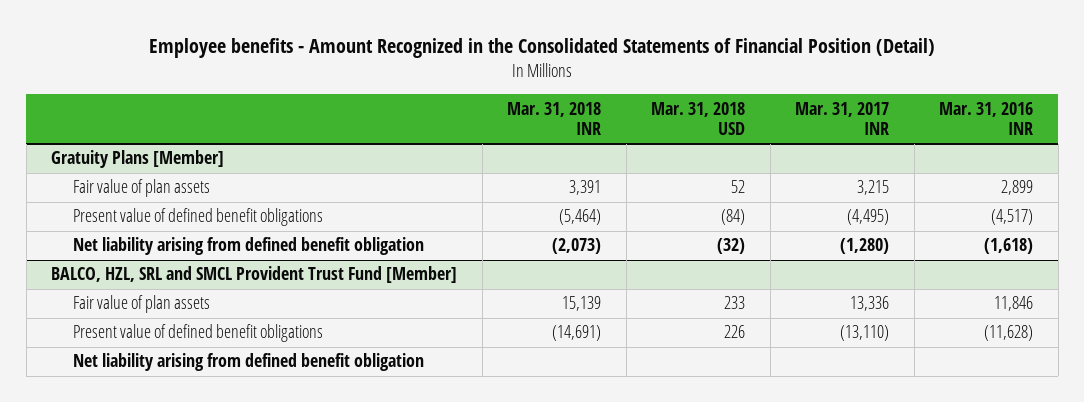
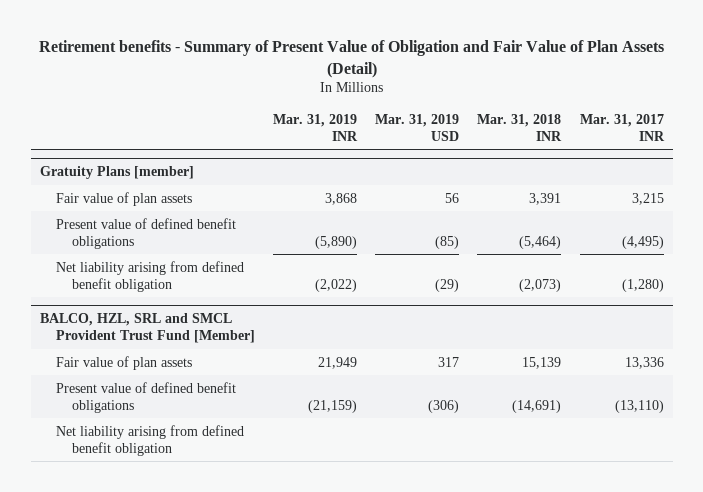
- Employee benefits - Amount Recognized in the Consolidated Statements of Financial Position (Detail)
+ Retirement benefits - Summary of Present Value of Obligation and Fair Value of Plan Assets (Detail)
- | Mar. 31, 2018 INR | Mar. 31, 2018 USD | Mar. 31, 2017 INR | Mar. 31, 2016 INR
+ | Mar. 31, 2019 INR | Mar. 31, 2019 USD | Mar. 31, 2018 INR | Mar. 31, 2017 INR
- Gratuity Plans [Member]
+ Gratuity Plans [member]

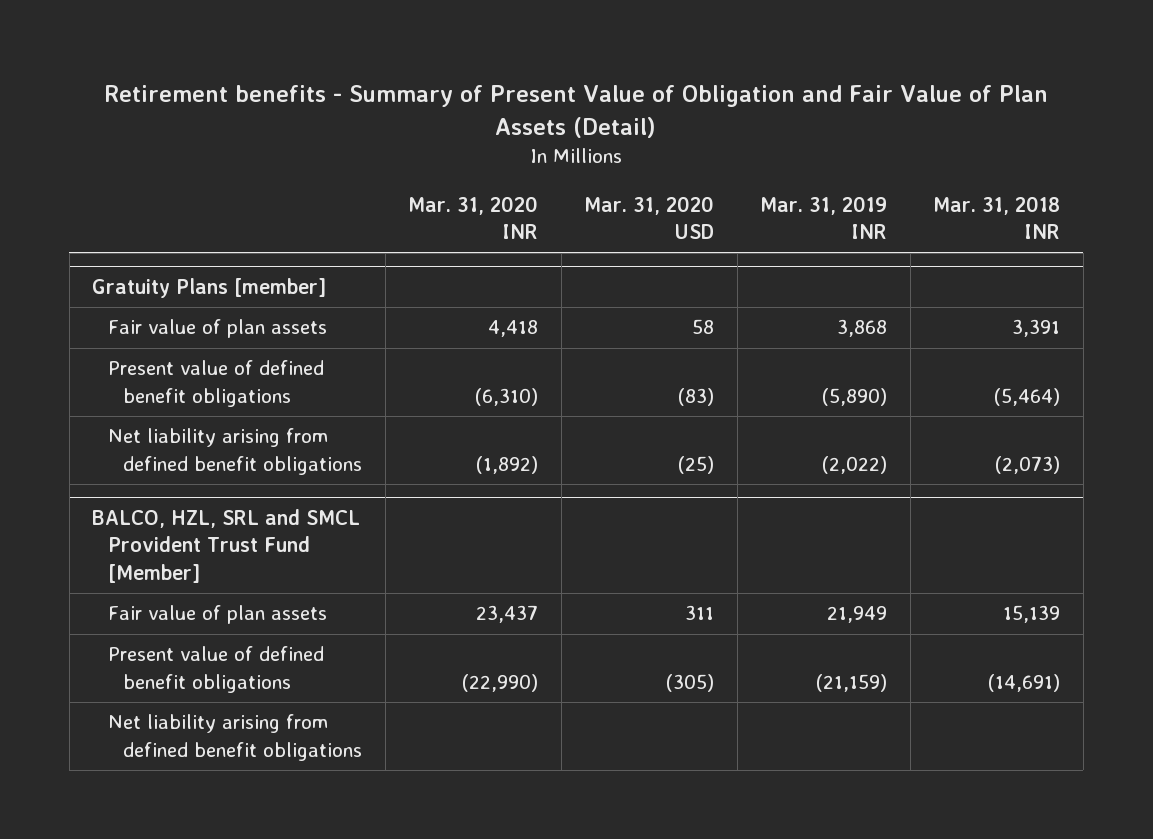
- | Mar. 31, 2019 INR | Mar. 31, 2019 USD | Mar. 31, 2018 INR | Mar. 31, 2017 INR
+ | Mar. 31, 2020 INR | Mar. 31, 2020 USD | Mar. 31, 2019 INR | Mar. 31, 2018 INR
@ Gratuity Plans [member]
- Net liability arising from defined benefit obligation | (2,022) | (29) | (2,073) | (1,280)
+ Net liability arising from defined benefit obligations | (1,892) | (25) | (2,022) | (2,073)
@ BALCO, HZL, SRL and SMCL Provident Trust Fund [Member]
- Net liability arising from defined benefit obligation
+ Net liability arising from defined benefit obligations

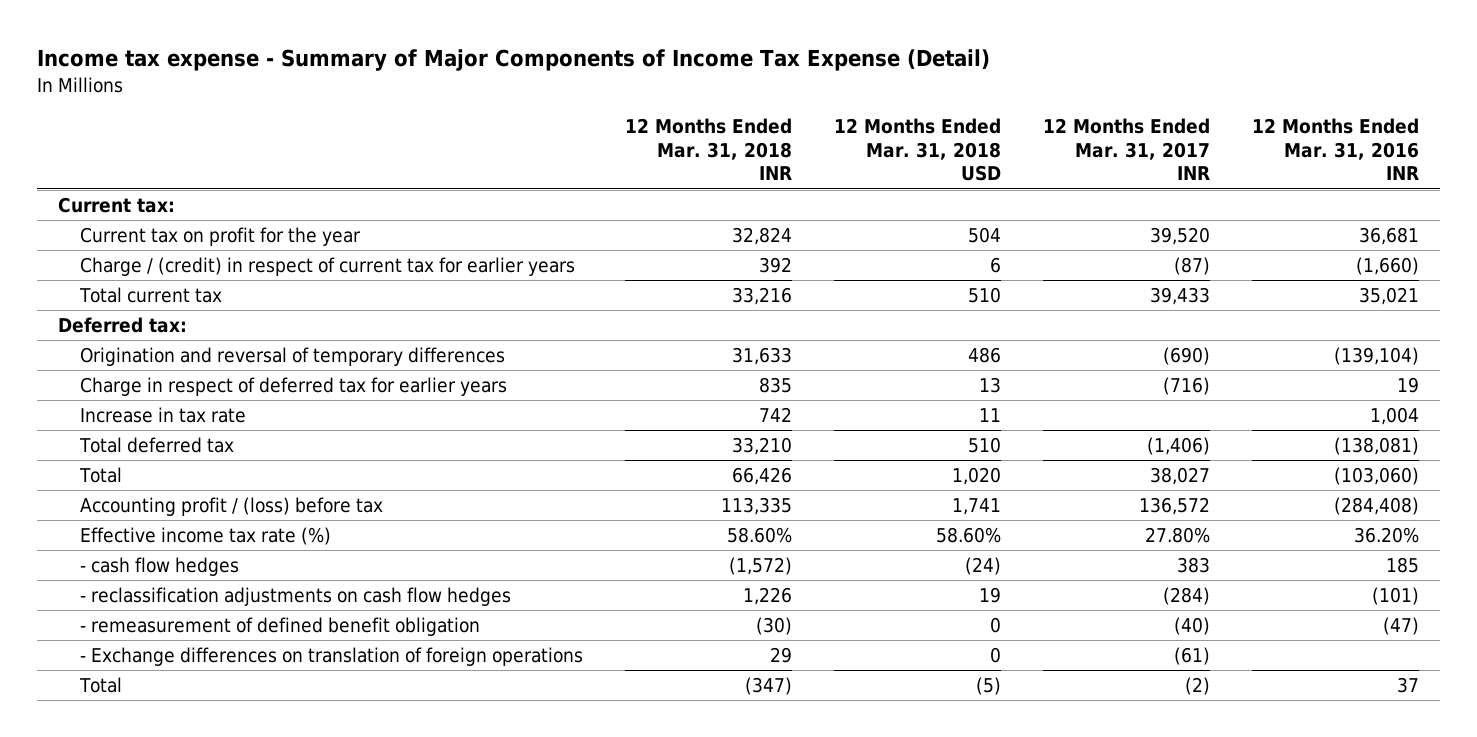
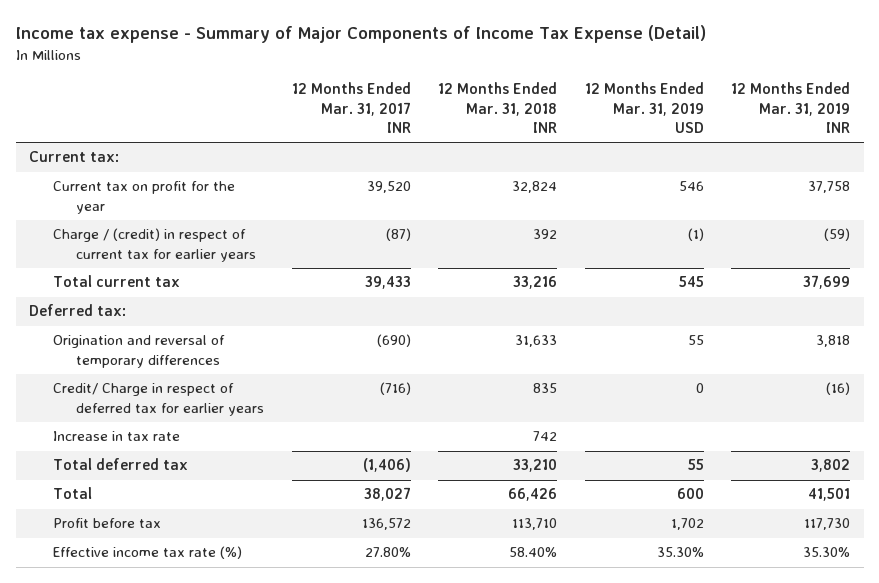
- | 12 Months Ended Mar. 31, 2018 INR | 12 Months Ended Mar. 31, 2018 USD | 12 Months Ended Mar. 31, 2017 INR | 12 Months Ended Mar. 31, 2016 INR
+ | 12 Months Ended Mar. 31, 2017 INR | 12 Months Ended Mar. 31, 2018 INR | 12 Months Ended Mar. 31, 2019 USD | 12 Months Ended Mar. 31, 2019 INR
- Charge in respect of deferred tax for earlier years | 835 | 13 | (716) | 19
+ Credit/ Charge in respect of deferred tax for earlier years | (716) | 835 | 0 | (16)
- Accounting profit / (loss) before tax | 113,335 | 1,741 | 136,572 | (284,408)
- Effective income tax rate (%) | 58.60% | 58.60% | 27.80% | 36.20%
- - cash flow hedges | (1,572) | (24) | 383 | 185
- - reclassification adjustments on cash flow hedges | 1,226 | 19 | (284) | (101)
- - remeasurement of defined benefit obligation | (30) | 0 | (40) | (47)
- - Exchange differences on translation of foreign operations | 29 | 0 | (61) |
- Total | (347) | (5) | (2) | 37
+ Profit before tax | 136,572 | 113,710 | 1,702 | 117,730
+ Effective income tax rate (%) | 27.80% | 58.40% | 35.30% | 35.30%

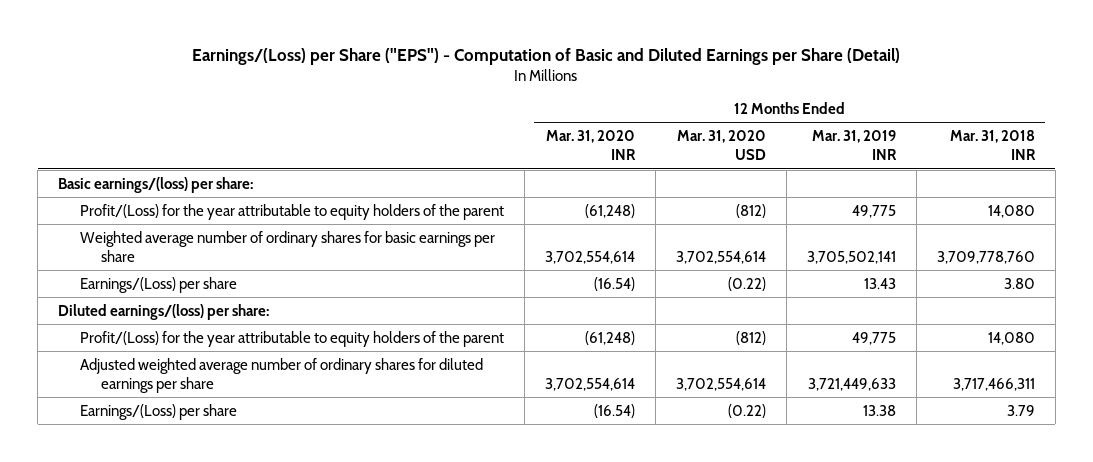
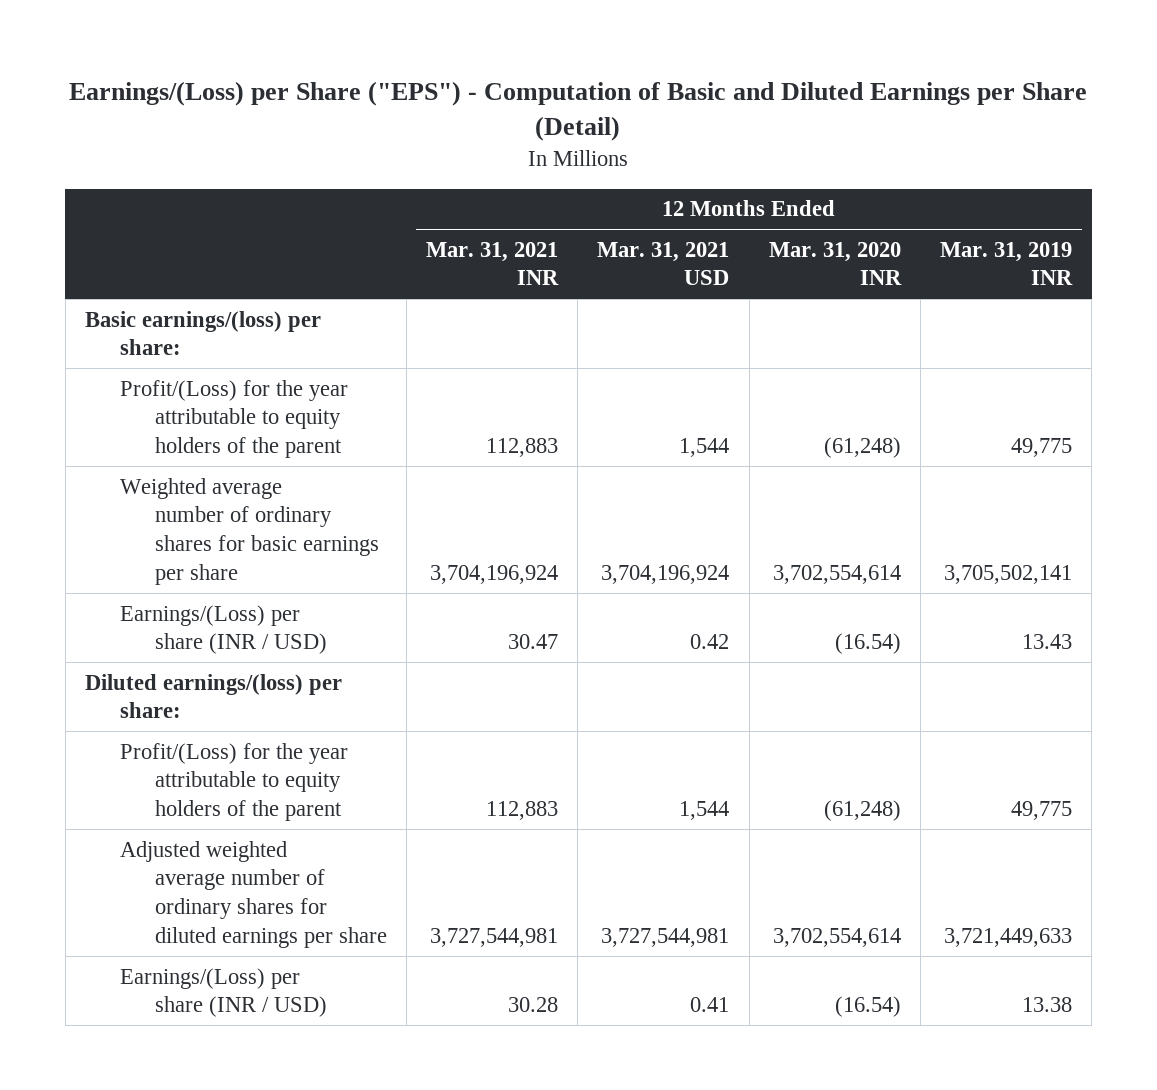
- | 12 Months Ended Mar. 31, 2020 INR | 12 Months Ended Mar. 31, 2020 USD | 12 Months Ended Mar. 31, 2019 INR | 12 Months Ended Mar. 31, 2018 INR
+ | 12 Months Ended Mar. 31, 2021 INR | 12 Months Ended Mar. 31, 2021 USD | 12 Months Ended Mar. 31, 2020 INR | 12 Months Ended Mar. 31, 2019 INR
- Earnings/(Loss) per share | (16.54) | (0.22) | 13.43 | 3.80
+ Earnings/(Loss) per share (INR / USD) | 30.47 | 0.42 | (16.54) | 13.43
- Earnings/(Loss) per share | (16.54) | (0.22) | 13.38 | 3.79
+ Earnings/(Loss) per share (INR / USD) | 30.28 | 0.41 | (16.54) | 13.38

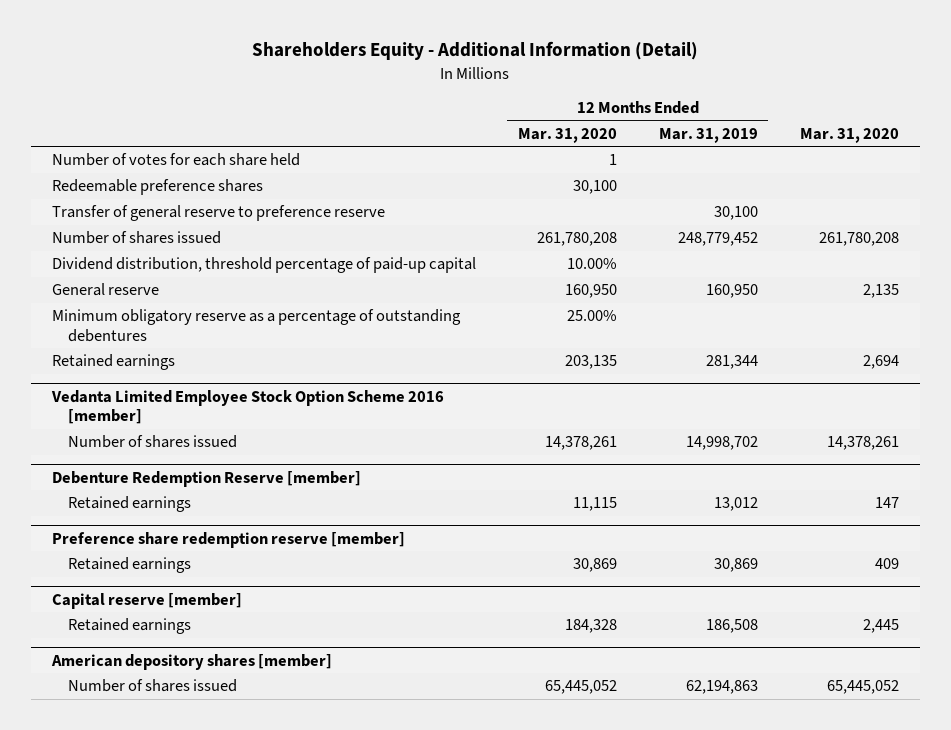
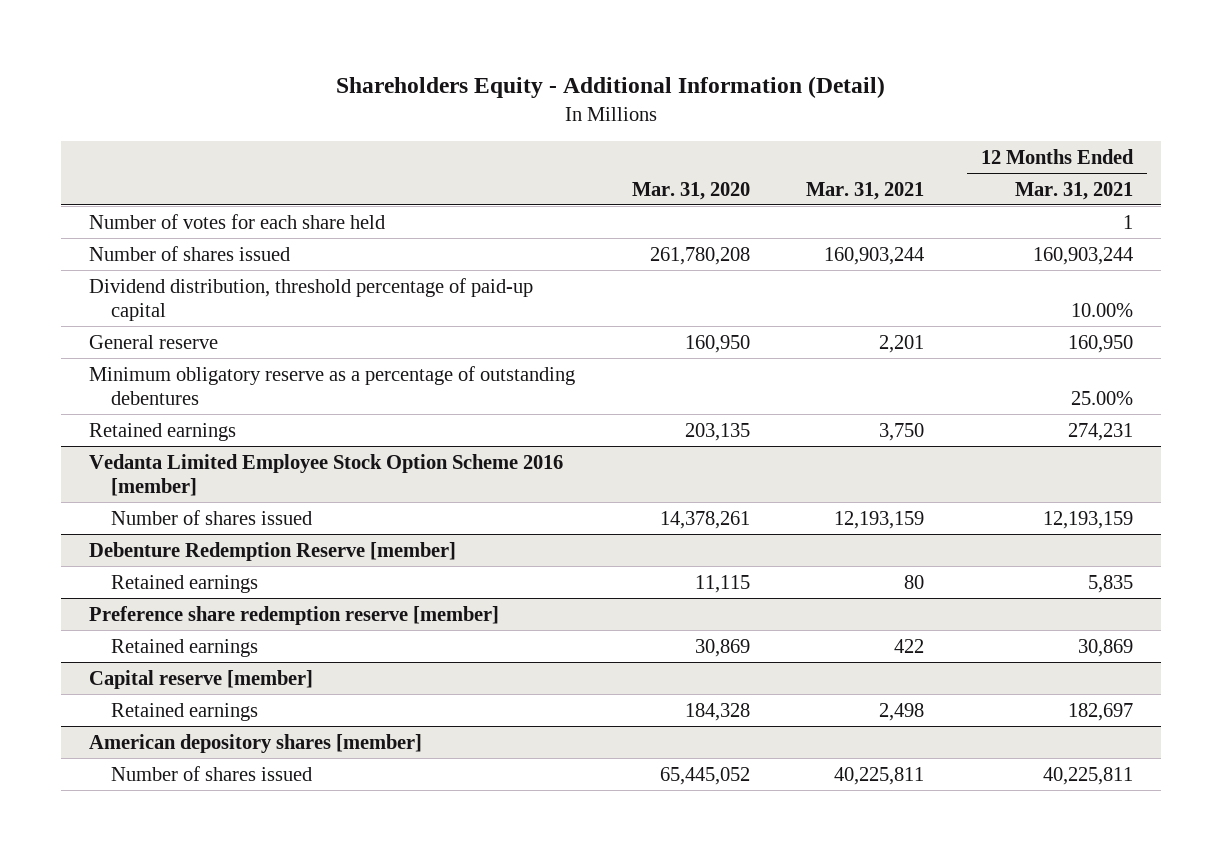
- | 12 Months Ended Mar. 31, 2020 | 12 Months Ended Mar. 31, 2019 | Mar. 31, 2020
+ | Mar. 31, 2020 | Mar. 31, 2021 | 12 Months Ended Mar. 31, 2021
- Redeemable preference shares | 30,100 | |
- Transfer of general reserve to preference reserve | | 30,100 |
- General reserve | 160,950 | 160,950 | 2,135
+ General reserve | 160,950 | 2,201 | 160,950
- Retained earnings | 203,135 | 281,344 | 2,694
+ Retained earnings | 203,135 | 3,750 | 274,231
@ Debenture Redemption Reserve [member]
- Retained earnings | 11,115 | 13,012 | 147
+ Retained earnings | 11,115 | 80 | 5,835
@ Preference share redemption reserve [member]
- Retained earnings | 30,869 | 30,869 | 409
+ Retained earnings | 30,869 | 422 | 30,869
@ Capital reserve [member]
- Retained earnings | 184,328 | 186,508 | 2,445
+ Retained earnings | 184,328 | 2,498 | 182,697

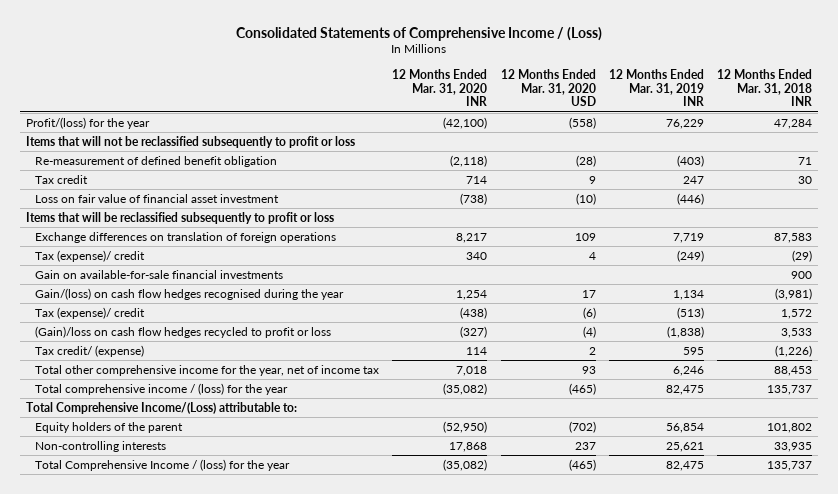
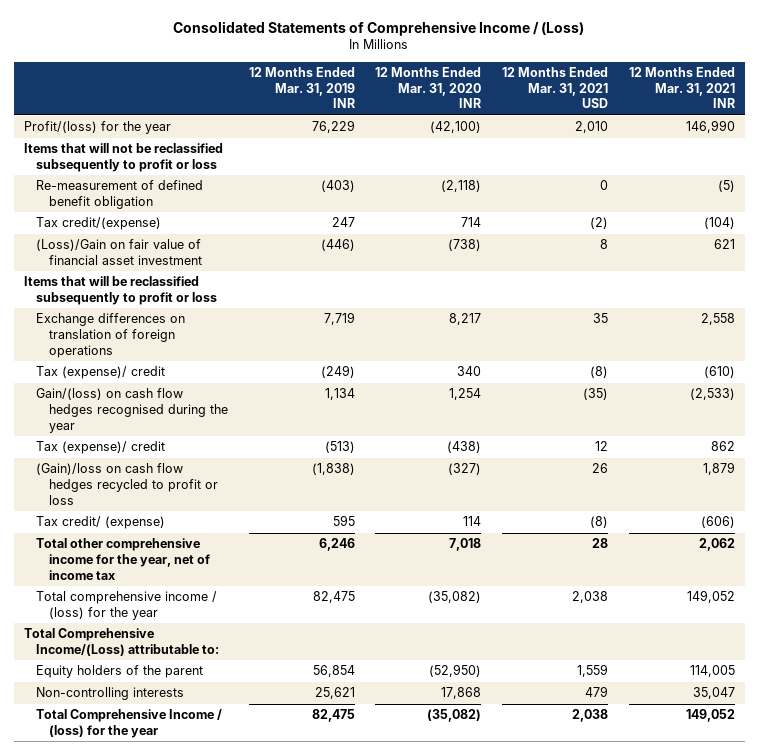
- | 12 Months Ended Mar. 31, 2020 INR | 12 Months Ended Mar. 31, 2020 USD | 12 Months Ended Mar. 31, 2019 INR | 12 Months Ended Mar. 31, 2018 INR
+ | 12 Months Ended Mar. 31, 2019 INR | 12 Months Ended Mar. 31, 2020 INR | 12 Months Ended Mar. 31, 2021 USD | 12 Months Ended Mar. 31, 2021 INR
- Tax credit | 714 | 9 | 247 | 30
- Loss on fair value of financial asset investment | (738) | (10) | (446) |
+ Tax credit/(expense) | 247 | 714 | (2) | (104)
+ (Loss)/Gain on fair value of financial asset investment | (446) | (738) | 8 | 621
- Gain on available-for-sale financial investments | | | | 900

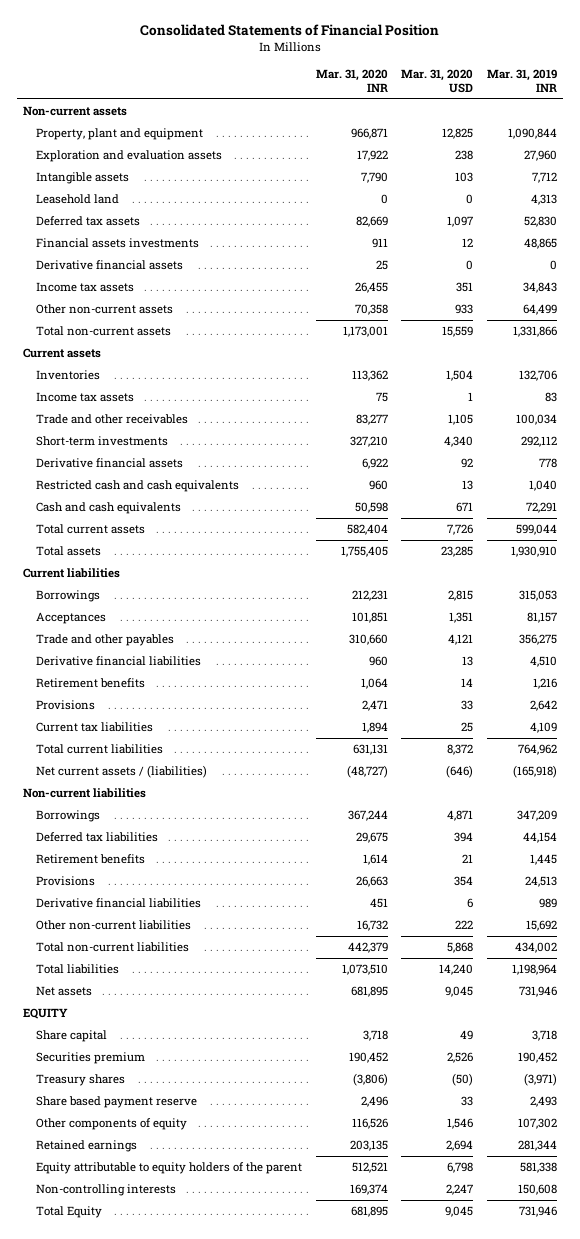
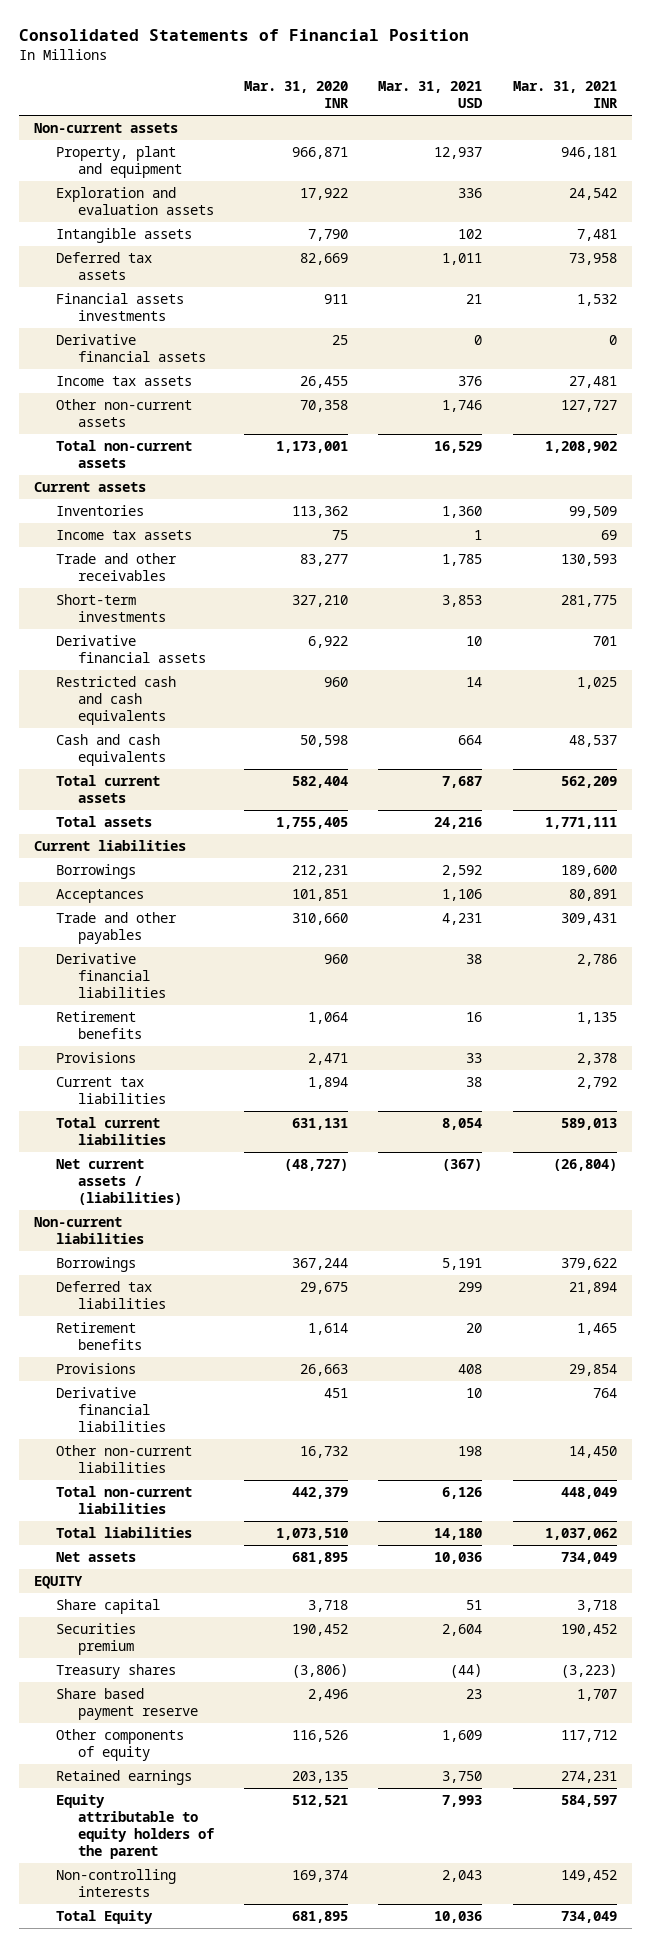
- | Mar. 31, 2020 INR | Mar. 31, 2020 USD | Mar. 31, 2019 INR
+ | Mar. 31, 2020 INR | Mar. 31, 2021 USD | Mar. 31, 2021 INR
- Leasehold land | 0 | 0 | 4,313

